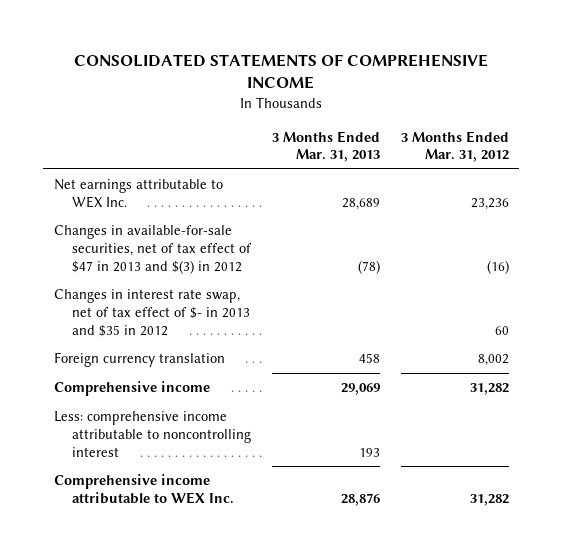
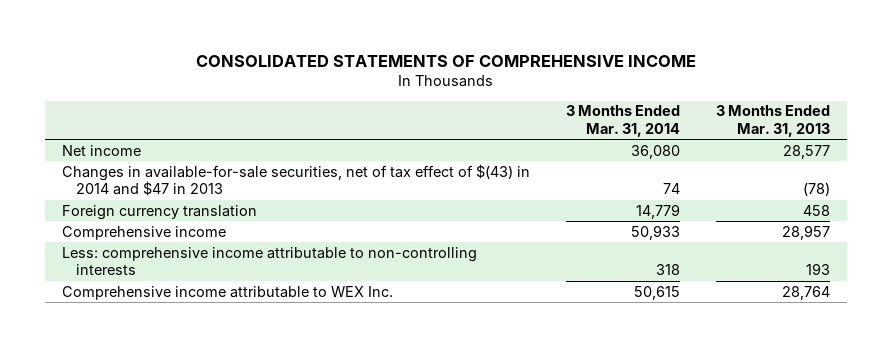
- | 3 Months Ended Mar. 31, 2013 | 3 Months Ended Mar. 31, 2012
+ | 3 Months Ended Mar. 31, 2014 | 3 Months Ended Mar. 31, 2013
- Net earnings attributable to WEX Inc. | 28,689 | 23,236
- Changes in available-for-sale securities, net of tax effect of $47 in 2013 and $(3) in 2012 | (78) | (16)
- Changes in interest rate swap, net of tax effect of $- in 2013 and $35 in 2012 | | 60
+ Net income | 36,080 | 28,577
+ Changes in available-for-sale securities, net of tax effect of $(43) in 2014 and $47 in 2013 | 74 | (78)
- Comprehensive income | 29,069 | 31,282
- Less: comprehensive income attributable to noncontrolling interest | 193 |
- Comprehensive income attributable to WEX Inc. | 28,876 | 31,282
+ Comprehensive income | 50,933 | 28,957
+ Less: comprehensive income attributable to non-controlling interests | 318 | 193
+ Comprehensive income attributable to WEX Inc. | 50,615 | 28,764

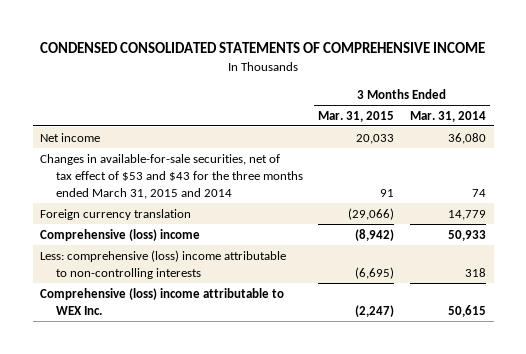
- CONSOLIDATED STATEMENTS OF COMPREHENSIVE INCOME
+ CONDENSED CONSOLIDATED STATEMENTS OF COMPREHENSIVE INCOME
- | 3 Months Ended Mar. 31, 2014 | 3 Months Ended Mar. 31, 2013
+ | 3 Months Ended Mar. 31, 2015 | 3 Months Ended Mar. 31, 2014
- Changes in available-for-sale securities, net of tax effect of $(43) in 2014 and $47 in 2013 | 74 | (78)
+ Changes in available-for-sale securities, net of tax effect of $53 and $43 for the three months ended March 31, 2015 and 2014 | 91 | 74
- Comprehensive income | 50,933 | 28,957
- Less: comprehensive income attributable to non-controlling interests | 318 | 193
- Comprehensive income attributable to WEX Inc. | 50,615 | 28,764
+ Comprehensive (loss) income | (8,942) | 50,933
+ Less: comprehensive (loss) income attributable to non-controlling interests | (6,695) | 318
+ Comprehensive (loss) income attributable to WEX Inc. | (2,247) | 50,615

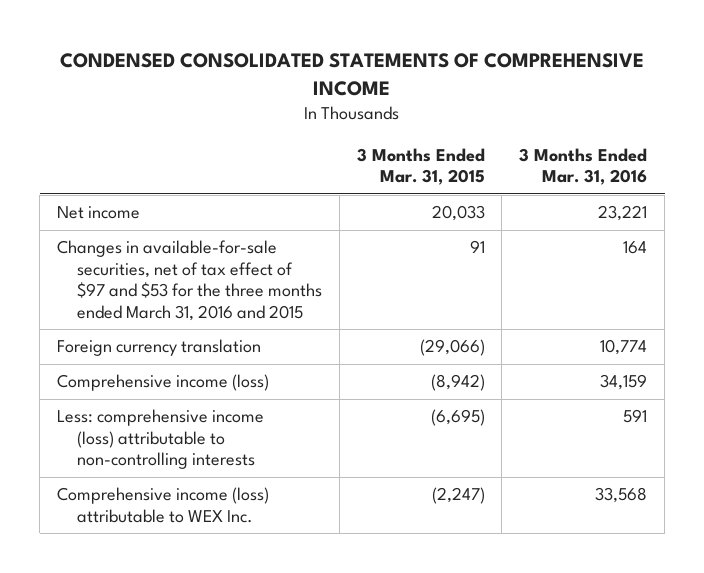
- | 3 Months Ended Mar. 31, 2015 | 3 Months Ended Mar. 31, 2014
+ | 3 Months Ended Mar. 31, 2015 | 3 Months Ended Mar. 31, 2016
- Changes in available-for-sale securities, net of tax effect of $53 and $43 for the three months ended March 31, 2015 and 2014 | 91 | 74
+ Changes in available-for-sale securities, net of tax effect of $97 and $53 for the three months ended March 31, 2016 and 2015 | 91 | 164
- Comprehensive (loss) income | (8,942) | 50,933
- Less: comprehensive (loss) income attributable to non-controlling interests | (6,695) | 318
- Comprehensive (loss) income attributable to WEX Inc. | (2,247) | 50,615
+ Comprehensive income (loss) | (8,942) | 34,159
+ Less: comprehensive income (loss) attributable to non-controlling interests | (6,695) | 591
+ Comprehensive income (loss) attributable to WEX Inc. | (2,247) | 33,568

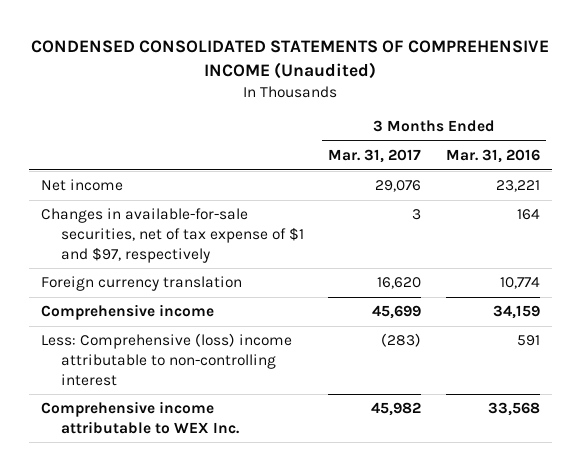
- CONDENSED CONSOLIDATED STATEMENTS OF COMPREHENSIVE INCOME
+ CONDENSED CONSOLIDATED STATEMENTS OF COMPREHENSIVE INCOME (Unaudited)
- | 3 Months Ended Mar. 31, 2015 | 3 Months Ended Mar. 31, 2016
+ | 3 Months Ended Mar. 31, 2017 | 3 Months Ended Mar. 31, 2016
- Changes in available-for-sale securities, net of tax effect of $97 and $53 for the three months ended March 31, 2016 and 2015 | 91 | 164
+ Changes in available-for-sale securities, net of tax expense of $1 and $97, respectively | 3 | 164
- Comprehensive income (loss) | (8,942) | 34,159
- Less: comprehensive income (loss) attributable to non-controlling interests | (6,695) | 591
- Comprehensive income (loss) attributable to WEX Inc. | (2,247) | 33,568
+ Comprehensive income | 45,699 | 34,159
+ Less: Comprehensive (loss) income attributable to non-controlling interest | (283) | 591
+ Comprehensive income attributable to WEX Inc. | 45,982 | 33,568

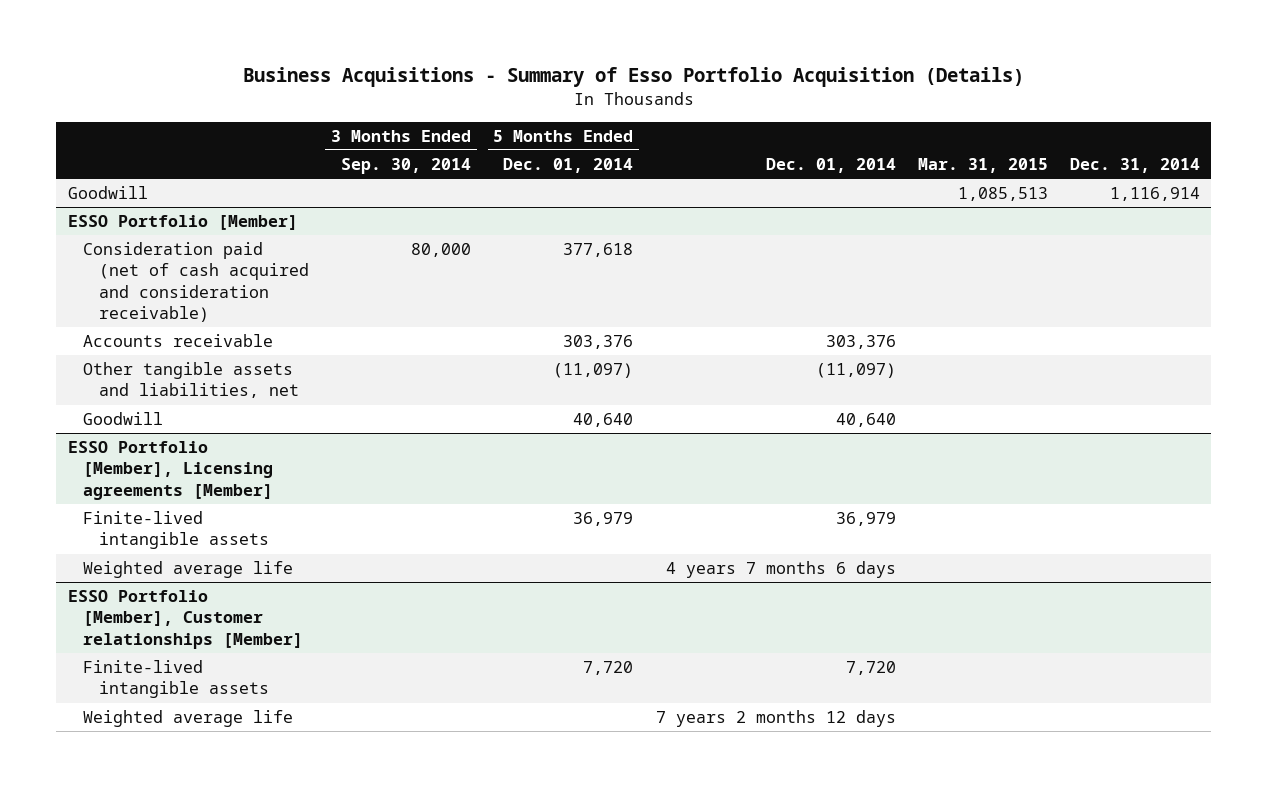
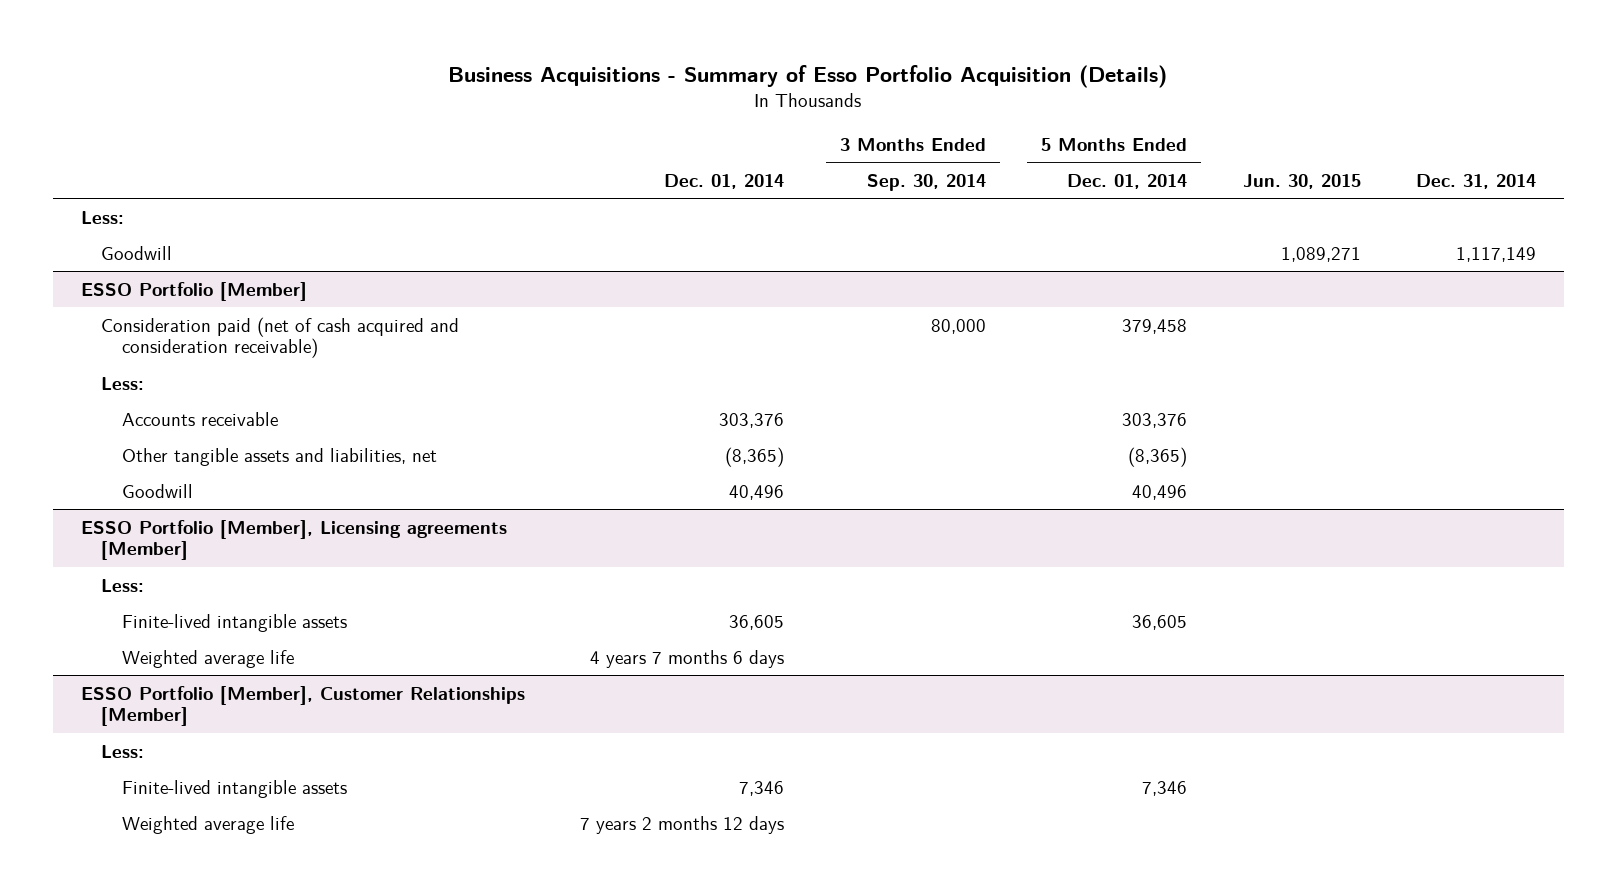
- | 3 Months Ended Sep. 30, 2014 | 5 Months Ended Dec. 01, 2014 | Dec. 01, 2014 | Mar. 31, 2015 | Dec. 31, 2014
+ | Dec. 01, 2014 | 3 Months Ended Sep. 30, 2014 | 5 Months Ended Dec. 01, 2014 | Jun. 30, 2015 | Dec. 31, 2014
- Goodwill | | | | 1,085,513 | 1,116,914
+ Less:
+ Goodwill | | | | 1,089,271 | 1,117,149
@ ESSO Portfolio [Member]
- Consideration paid (net of cash acquired and consideration receivable) | 80,000 | 377,618 | | |
+ Consideration paid (net of cash acquired and consideration receivable) | | 80,000 | 379,458 | |
+ Less:
- Other tangible assets and liabilities, net | | (11,097) | (11,097) | |
- Goodwill | | 40,640 | 40,640 | |
+ Other tangible assets and liabilities, net | (8,365) | | (8,365) | |
+ Goodwill | 40,496 | | 40,496 | |
@ ESSO Portfolio [Member], Licensing agreements [Member]
- Finite-lived intangible assets | | 36,979 | 36,979 | |
+ Less:
+ Finite-lived intangible assets | 36,605 | | 36,605 | |
- ESSO Portfolio [Member], Customer relationships [Member]
- Finite-lived intangible assets | | 7,720 | 7,720 | |
+ ESSO Portfolio [Member], Customer Relationships [Member]
+ Less:
+ Finite-lived intangible assets | 7,346 | | 7,346 | |

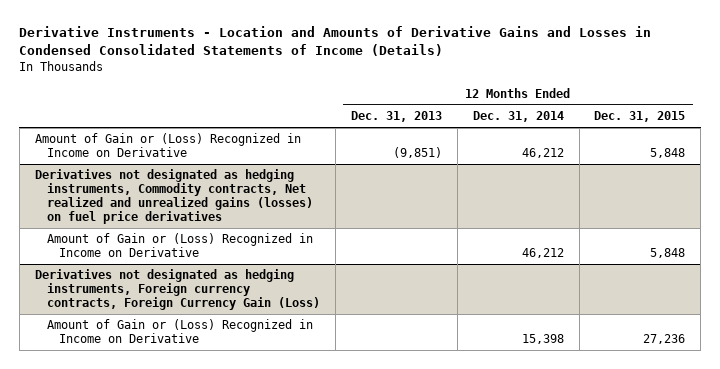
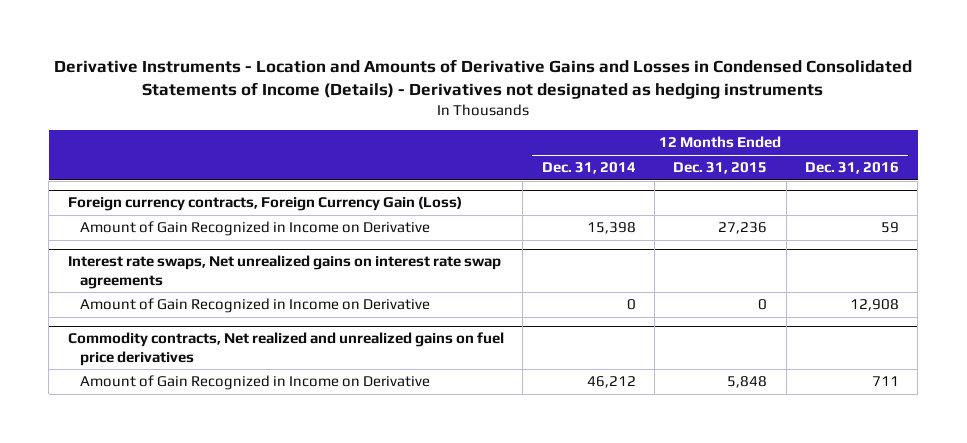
- Derivative Instruments - Location and Amounts of Derivative Gains and Losses in Condensed Consolidated Statements of Income (Details)
+ Derivative Instruments - Location and Amounts of Derivative Gains and Losses in Condensed Consolidated Statements of Income (Details) - Derivatives not designated as hedging instruments
- | 12 Months Ended Dec. 31, 2013 | 12 Months Ended Dec. 31, 2014 | 12 Months Ended Dec. 31, 2015
+ | 12 Months Ended Dec. 31, 2014 | 12 Months Ended Dec. 31, 2015 | 12 Months Ended Dec. 31, 2016
- Amount of Gain or (Loss) Recognized in Income on Derivative | (9,851) | 46,212 | 5,848
- Derivatives not designated as hedging instruments, Commodity contracts, Net realized and unrealized gains (losses) on fuel price derivatives
- Amount of Gain or (Loss) Recognized in Income on Derivative | | 46,212 | 5,848
- Derivatives not designated as hedging instruments, Foreign currency contracts, Foreign Currency Gain (Loss)
- Amount of Gain or (Loss) Recognized in Income on Derivative | | 15,398 | 27,236
+ Foreign currency contracts, Foreign Currency Gain (Loss)
+ Amount of Gain Recognized in Income on Derivative | 15,398 | 27,236 | 59
+ Interest rate swaps, Net unrealized gains on interest rate swap agreements
+ Amount of Gain Recognized in Income on Derivative | 0 | 0 | 12,908
+ Commodity contracts, Net realized and unrealized gains on fuel price derivatives
+ Amount of Gain Recognized in Income on Derivative | 46,212 | 5,848 | 711

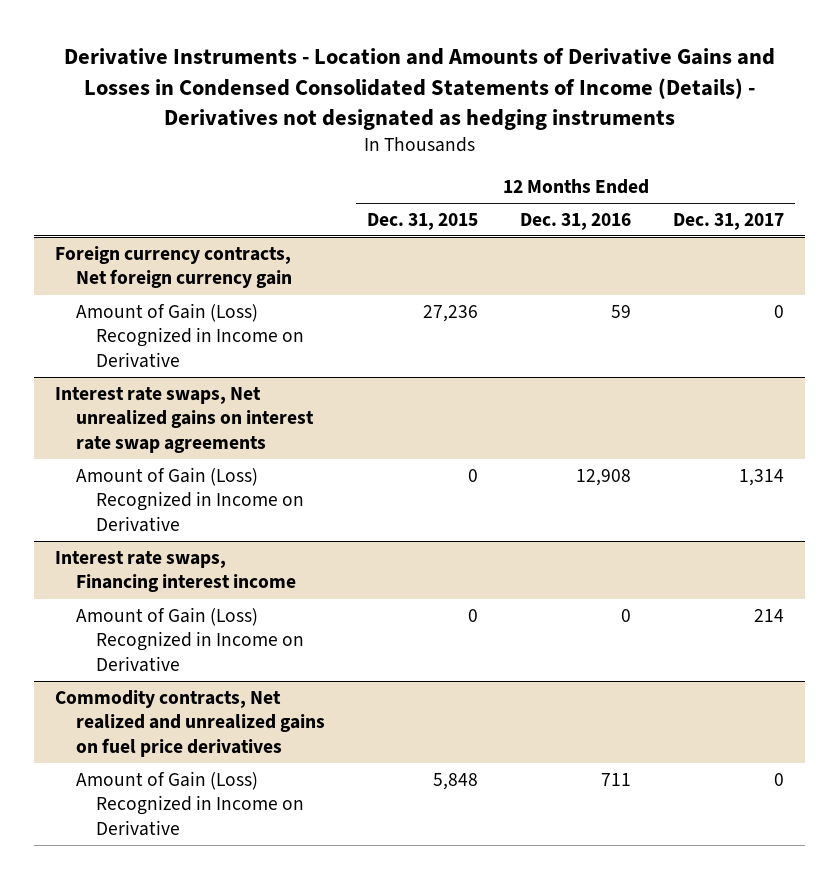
- | 12 Months Ended Dec. 31, 2014 | 12 Months Ended Dec. 31, 2015 | 12 Months Ended Dec. 31, 2016
+ | 12 Months Ended Dec. 31, 2015 | 12 Months Ended Dec. 31, 2016 | 12 Months Ended Dec. 31, 2017
- Foreign currency contracts, Foreign Currency Gain (Loss)
- Amount of Gain Recognized in Income on Derivative | 15,398 | 27,236 | 59
+ Foreign currency contracts, Net foreign currency gain
+ Amount of Gain (Loss) Recognized in Income on Derivative | 27,236 | 59 | 0
@ Interest rate swaps, Net unrealized gains on interest rate swap agreements
- Amount of Gain Recognized in Income on Derivative | 0 | 0 | 12,908
+ Amount of Gain (Loss) Recognized in Income on Derivative | 0 | 12,908 | 1,314
+ Interest rate swaps, Financing interest income
+ Amount of Gain (Loss) Recognized in Income on Derivative | 0 | 0 | 214
@ Commodity contracts, Net realized and unrealized gains on fuel price derivatives
- Amount of Gain Recognized in Income on Derivative | 46,212 | 5,848 | 711
+ Amount of Gain (Loss) Recognized in Income on Derivative | 5,848 | 711 | 0

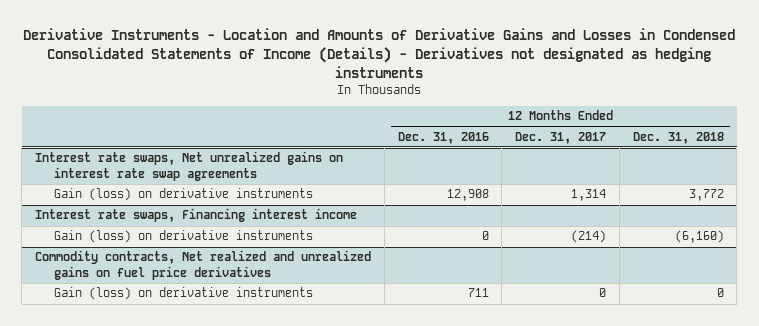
- | 12 Months Ended Dec. 31, 2015 | 12 Months Ended Dec. 31, 2016 | 12 Months Ended Dec. 31, 2017
+ | 12 Months Ended Dec. 31, 2016 | 12 Months Ended Dec. 31, 2017 | 12 Months Ended Dec. 31, 2018
- Foreign currency contracts, Net foreign currency gain
- Amount of Gain (Loss) Recognized in Income on Derivative | 27,236 | 59 | 0
@ Interest rate swaps, Net unrealized gains on interest rate swap agreements
- Amount of Gain (Loss) Recognized in Income on Derivative | 0 | 12,908 | 1,314
+ Gain (loss) on derivative instruments | 12,908 | 1,314 | 3,772
@ Interest rate swaps, Financing interest income
- Amount of Gain (Loss) Recognized in Income on Derivative | 0 | 0 | 214
+ Gain (loss) on derivative instruments | 0 | (214) | (6,160)
@ Commodity contracts, Net realized and unrealized gains on fuel price derivatives
- Amount of Gain (Loss) Recognized in Income on Derivative | 5,848 | 711 | 0
+ Gain (loss) on derivative instruments | 711 | 0 | 0

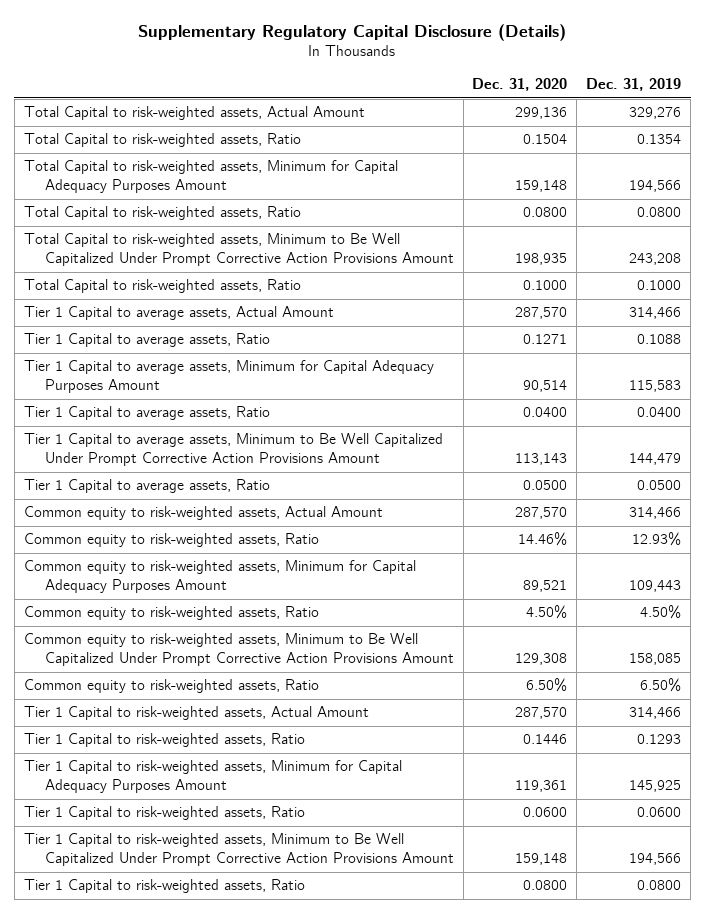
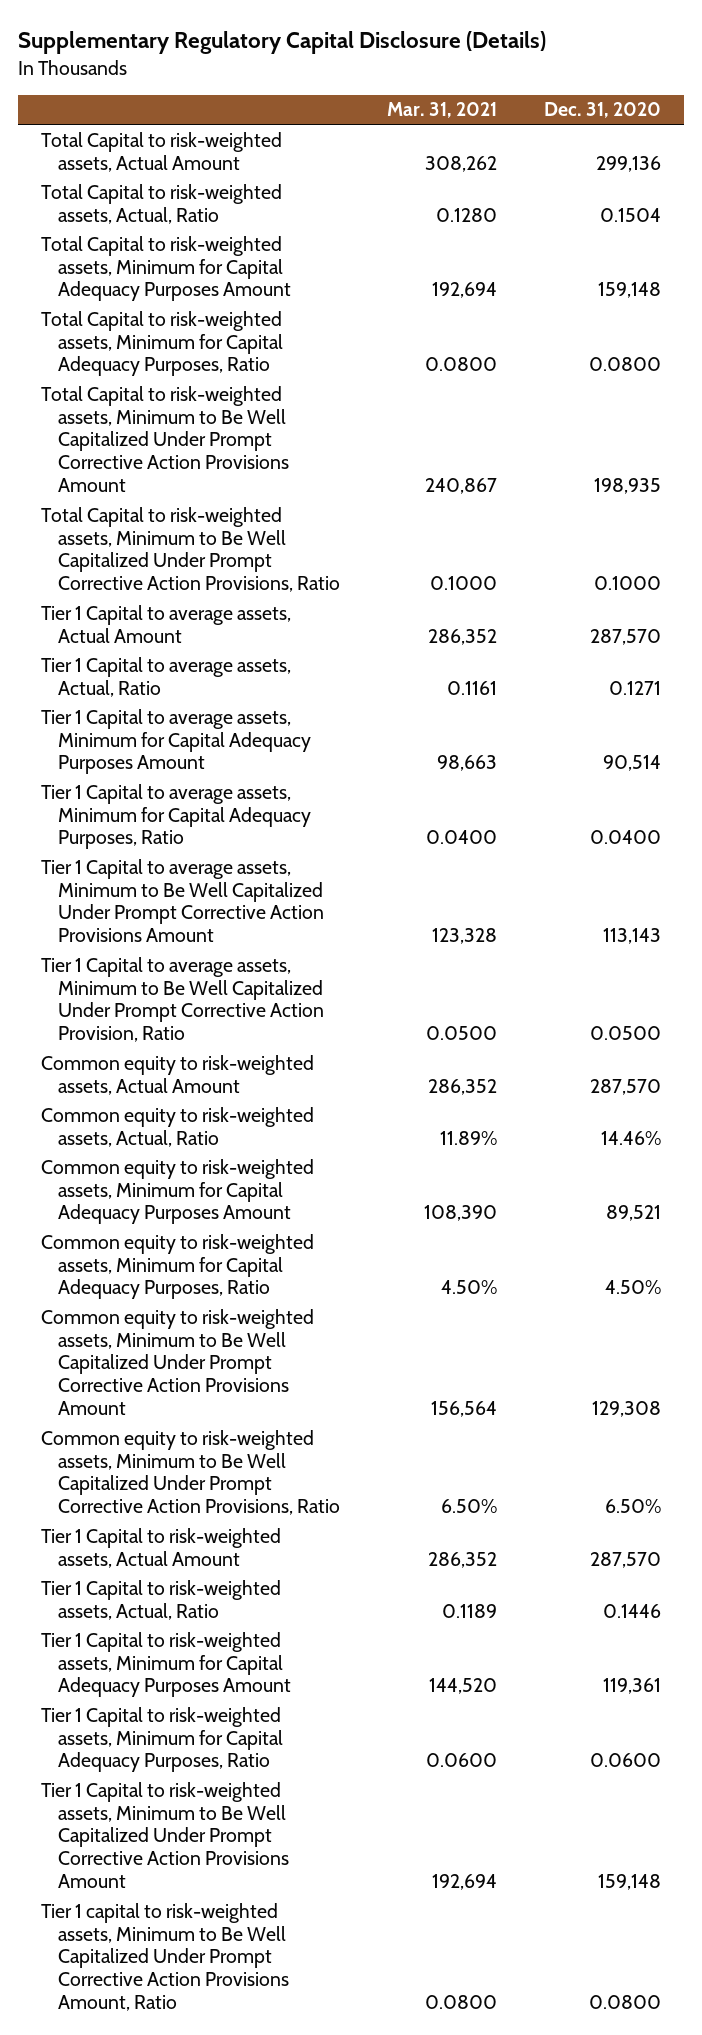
- | Dec. 31, 2020 | Dec. 31, 2019
+ | Mar. 31, 2021 | Dec. 31, 2020
- Total Capital to risk-weighted assets, Ratio | 0.1504 | 0.1354
+ Total Capital to risk-weighted assets, Actual, Ratio | 0.1280 | 0.1504
- Total Capital to risk-weighted assets, Ratio | 0.0800 | 0.0800
+ Total Capital to risk-weighted assets, Minimum for Capital Adequacy Purposes, Ratio | 0.0800 | 0.0800
- Total Capital to risk-weighted assets, Ratio | 0.1000 | 0.1000
+ Total Capital to risk-weighted assets, Minimum to Be Well Capitalized Under Prompt Corrective Action Provisions, Ratio | 0.1000 | 0.1000
- Tier 1 Capital to average assets, Ratio | 0.1271 | 0.1088
+ Tier 1 Capital to average assets, Actual, Ratio | 0.1161 | 0.1271
- Tier 1 Capital to average assets, Ratio | 0.0400 | 0.0400
+ Tier 1 Capital to average assets, Minimum for Capital Adequacy Purposes, Ratio | 0.0400 | 0.0400
- Tier 1 Capital to average assets, Ratio | 0.0500 | 0.0500
+ Tier 1 Capital to average assets, Minimum to Be Well Capitalized Under Prompt Corrective Action Provision, Ratio | 0.0500 | 0.0500
- Common equity to risk-weighted assets, Ratio | 14.46% | 12.93%
+ Common equity to risk-weighted assets, Actual, Ratio | 11.89% | 14.46%
- Common equity to risk-weighted assets, Ratio | 4.50% | 4.50%
+ Common equity to risk-weighted assets, Minimum for Capital Adequacy Purposes, Ratio | 4.50% | 4.50%
- Common equity to risk-weighted assets, Ratio | 6.50% | 6.50%
+ Common equity to risk-weighted assets, Minimum to Be Well Capitalized Under Prompt Corrective Action Provisions, Ratio | 6.50% | 6.50%
- Tier 1 Capital to risk-weighted assets, Ratio | 0.1446 | 0.1293
+ Tier 1 Capital to risk-weighted assets, Actual, Ratio | 0.1189 | 0.1446
- Tier 1 Capital to risk-weighted assets, Ratio | 0.0600 | 0.0600
+ Tier 1 Capital to risk-weighted assets, Minimum for Capital Adequacy Purposes, Ratio | 0.0600 | 0.0600
- Tier 1 Capital to risk-weighted assets, Ratio | 0.0800 | 0.0800
+ Tier 1 capital to risk-weighted assets, Minimum to Be Well Capitalized Under Prompt Corrective Action Provisions Amount, Ratio | 0.0800 | 0.0800

